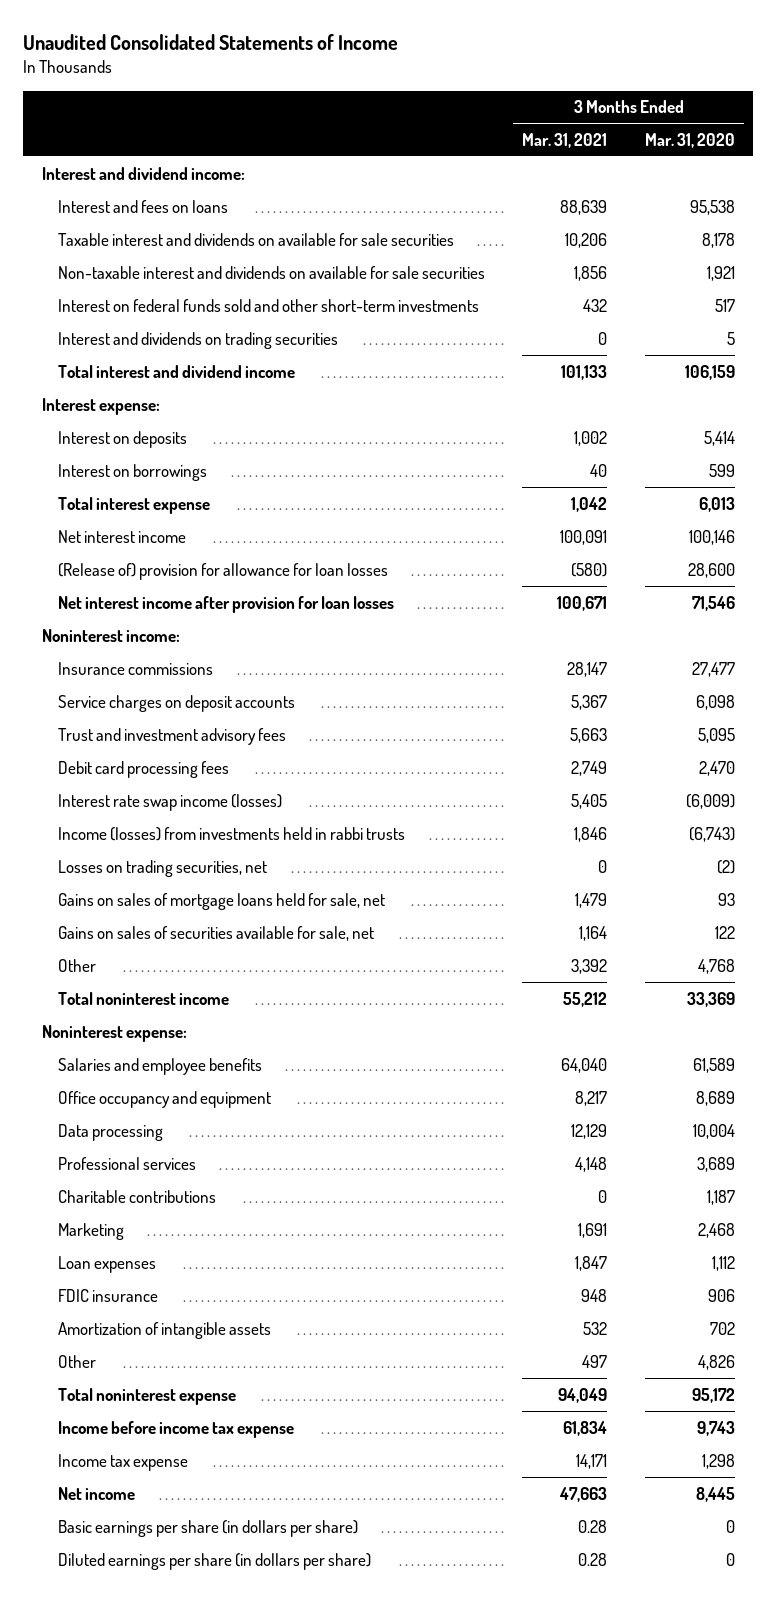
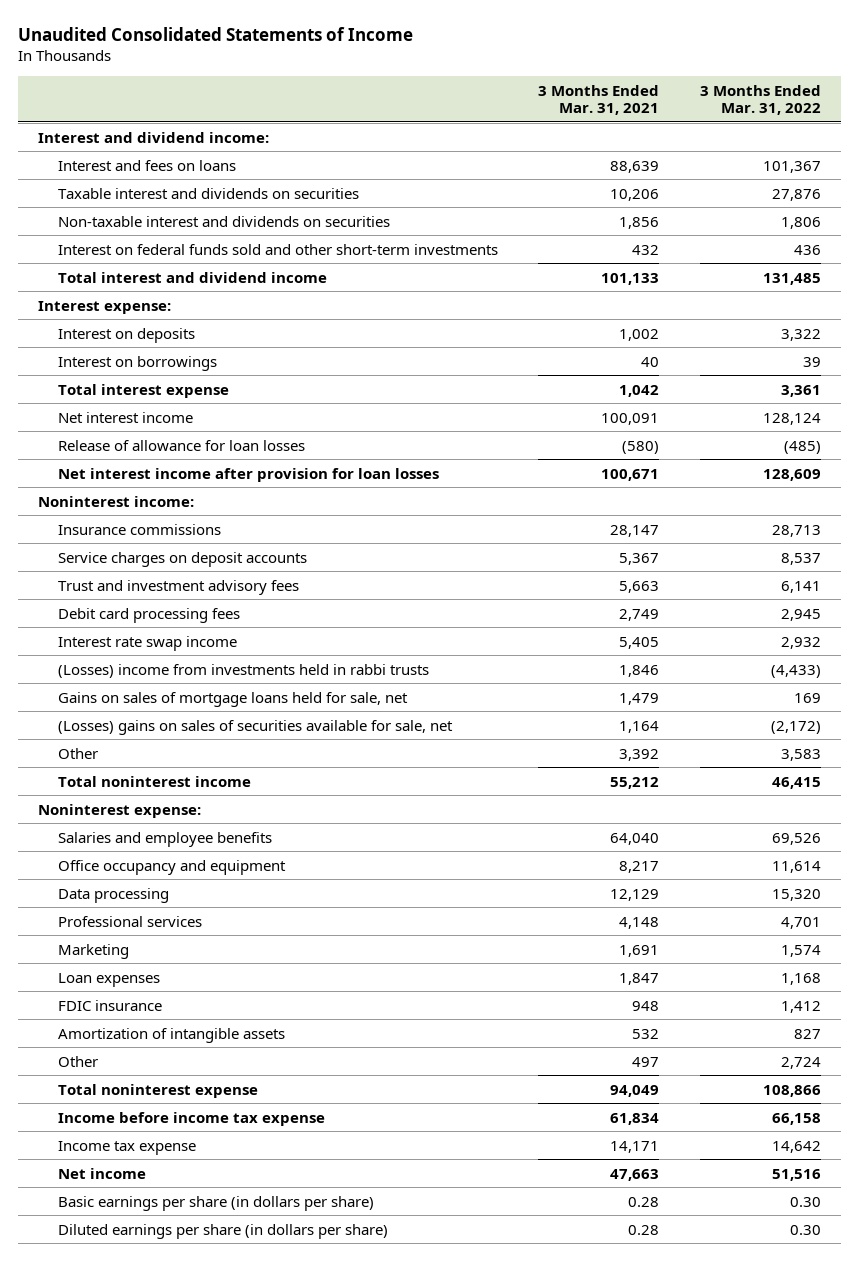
- | 3 Months Ended Mar. 31, 2021 | 3 Months Ended Mar. 31, 2020
+ | 3 Months Ended Mar. 31, 2021 | 3 Months Ended Mar. 31, 2022
- Taxable interest and dividends on available for sale securities | 10,206 | 8,178
- Non-taxable interest and dividends on available for sale securities | 1,856 | 1,921
+ Taxable interest and dividends on securities | 10,206 | 27,876
+ Non-taxable interest and dividends on securities | 1,856 | 1,806
- Interest and dividends on trading securities | 0 | 5
- (Release of) provision for allowance for loan losses | (580) | 28,600
+ Release of allowance for loan losses | (580) | (485)
- Interest rate swap income (losses) | 5,405 | (6,009)
- Income (losses) from investments held in rabbi trusts | 1,846 | (6,743)
- Losses on trading securities, net | 0 | (2)
+ Interest rate swap income | 5,405 | 2,932
+ (Losses) income from investments held in rabbi trusts | 1,846 | (4,433)
- Gains on sales of securities available for sale, net | 1,164 | 122
+ (Losses) gains on sales of securities available for sale, net | 1,164 | (2,172)
- Charitable contributions | 0 | 1,187

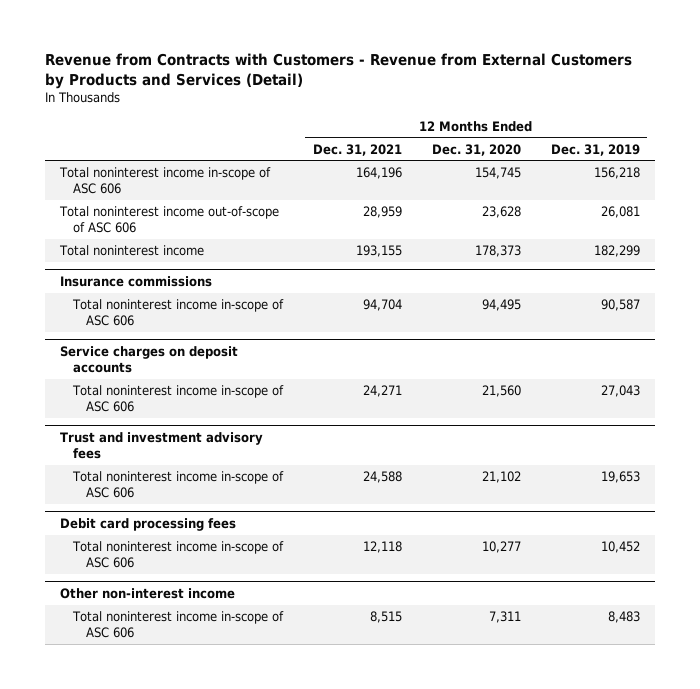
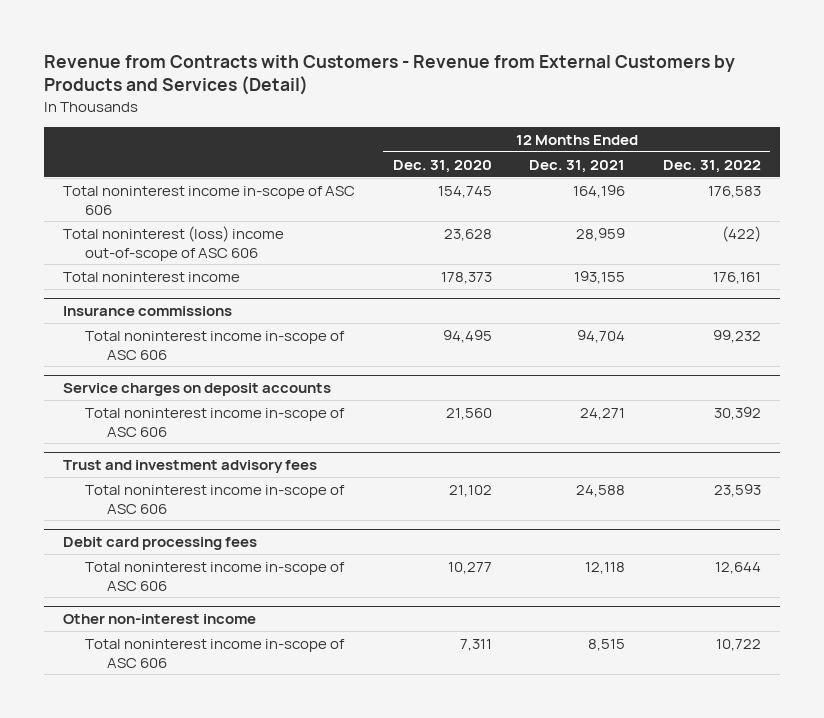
- | 12 Months Ended Dec. 31, 2021 | 12 Months Ended Dec. 31, 2020 | 12 Months Ended Dec. 31, 2019
+ | 12 Months Ended Dec. 31, 2020 | 12 Months Ended Dec. 31, 2021 | 12 Months Ended Dec. 31, 2022
- Total noninterest income out-of-scope of ASC 606 | 28,959 | 23,628 | 26,081
+ Total noninterest (loss) income out-of-scope of ASC 606 | 23,628 | 28,959 | (422)

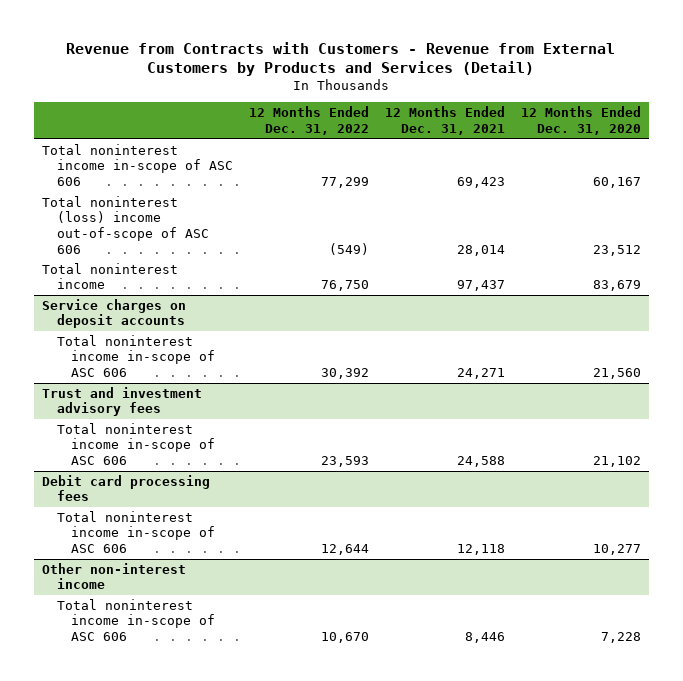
- | 12 Months Ended Dec. 31, 2020 | 12 Months Ended Dec. 31, 2021 | 12 Months Ended Dec. 31, 2022
+ | 12 Months Ended Dec. 31, 2022 | 12 Months Ended Dec. 31, 2021 | 12 Months Ended Dec. 31, 2020
- Total noninterest income in-scope of ASC 606 | 154,745 | 164,196 | 176,583
- Total noninterest (loss) income out-of-scope of ASC 606 | 23,628 | 28,959 | (422)
- Total noninterest income | 178,373 | 193,155 | 176,161
- Insurance commissions
- Total noninterest income in-scope of ASC 606 | 94,495 | 94,704 | 99,232
+ Total noninterest income in-scope of ASC 606 | 77,299 | 69,423 | 60,167
+ Total noninterest (loss) income out-of-scope of ASC 606 | (549) | 28,014 | 23,512
+ Total noninterest income | 76,750 | 97,437 | 83,679
@ Other non-interest income
- Total noninterest income in-scope of ASC 606 | 7,311 | 8,515 | 10,722
+ Total noninterest income in-scope of ASC 606 | 10,670 | 8,446 | 7,228

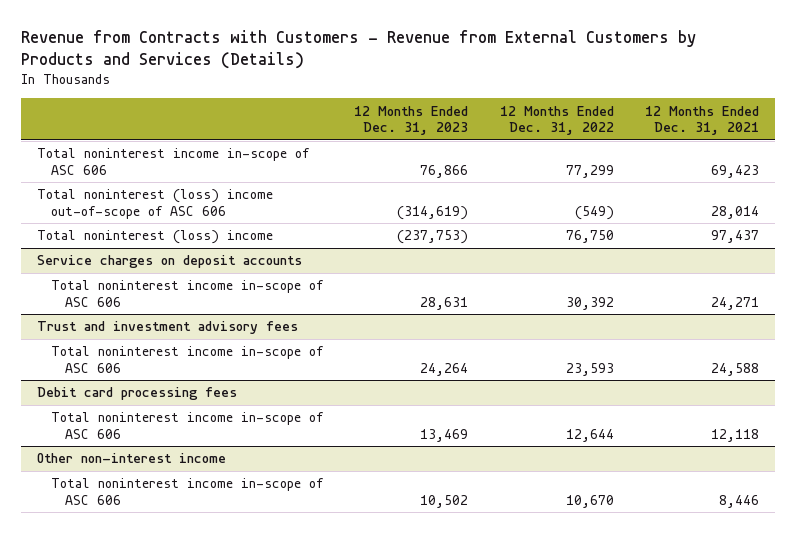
- Revenue from Contracts with Customers - Revenue from External Customers by Products and Services (Detail)
+ Revenue from Contracts with Customers - Revenue from External Customers by Products and Services (Details)
- | 12 Months Ended Dec. 31, 2022 | 12 Months Ended Dec. 31, 2021 | 12 Months Ended Dec. 31, 2020
+ | 12 Months Ended Dec. 31, 2023 | 12 Months Ended Dec. 31, 2022 | 12 Months Ended Dec. 31, 2021
- Total noninterest income | 76,750 | 97,437 | 83,679
+ Total noninterest (loss) income | (237,753) | 76,750 | 97,437

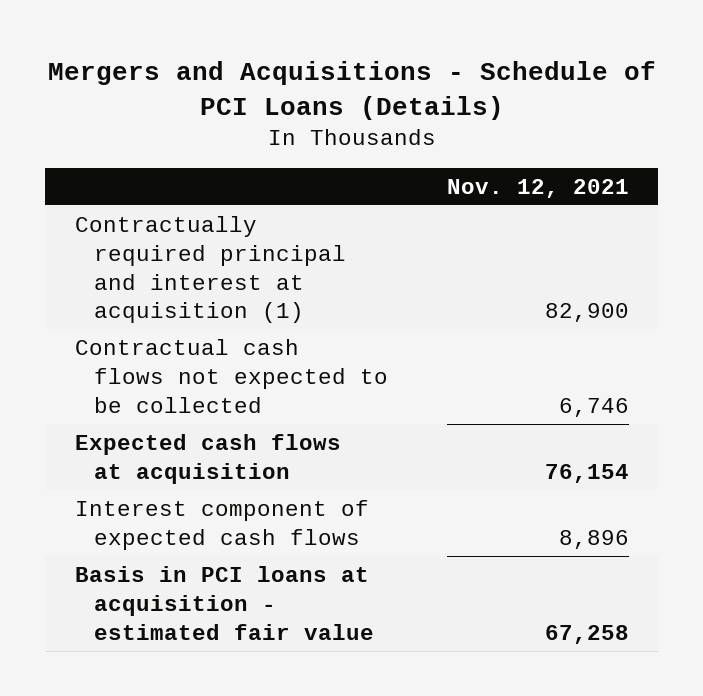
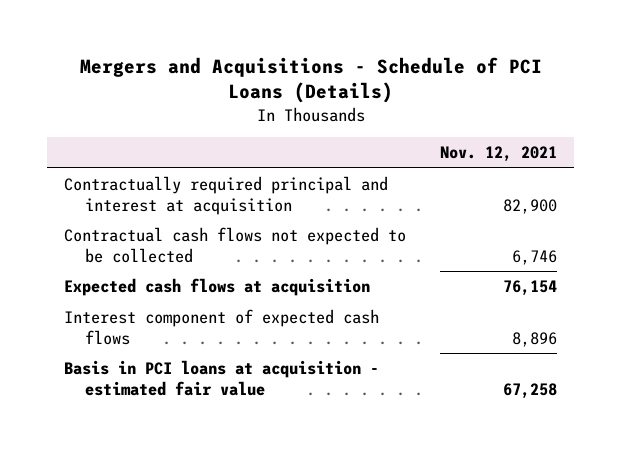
- Contractually required principal and interest at acquisition (1) | 82,900
+ Contractually required principal and interest at acquisition | 82,900

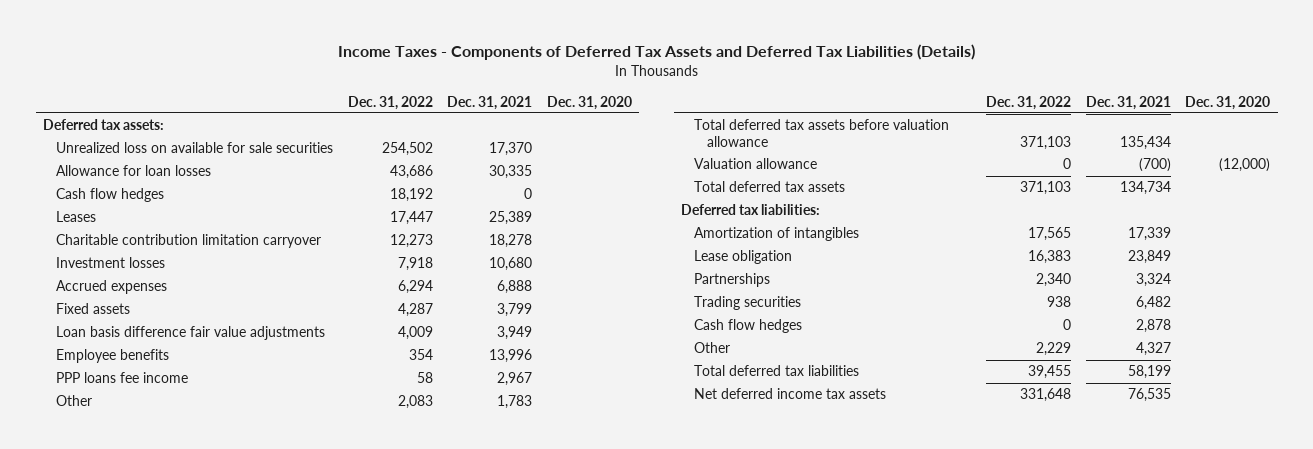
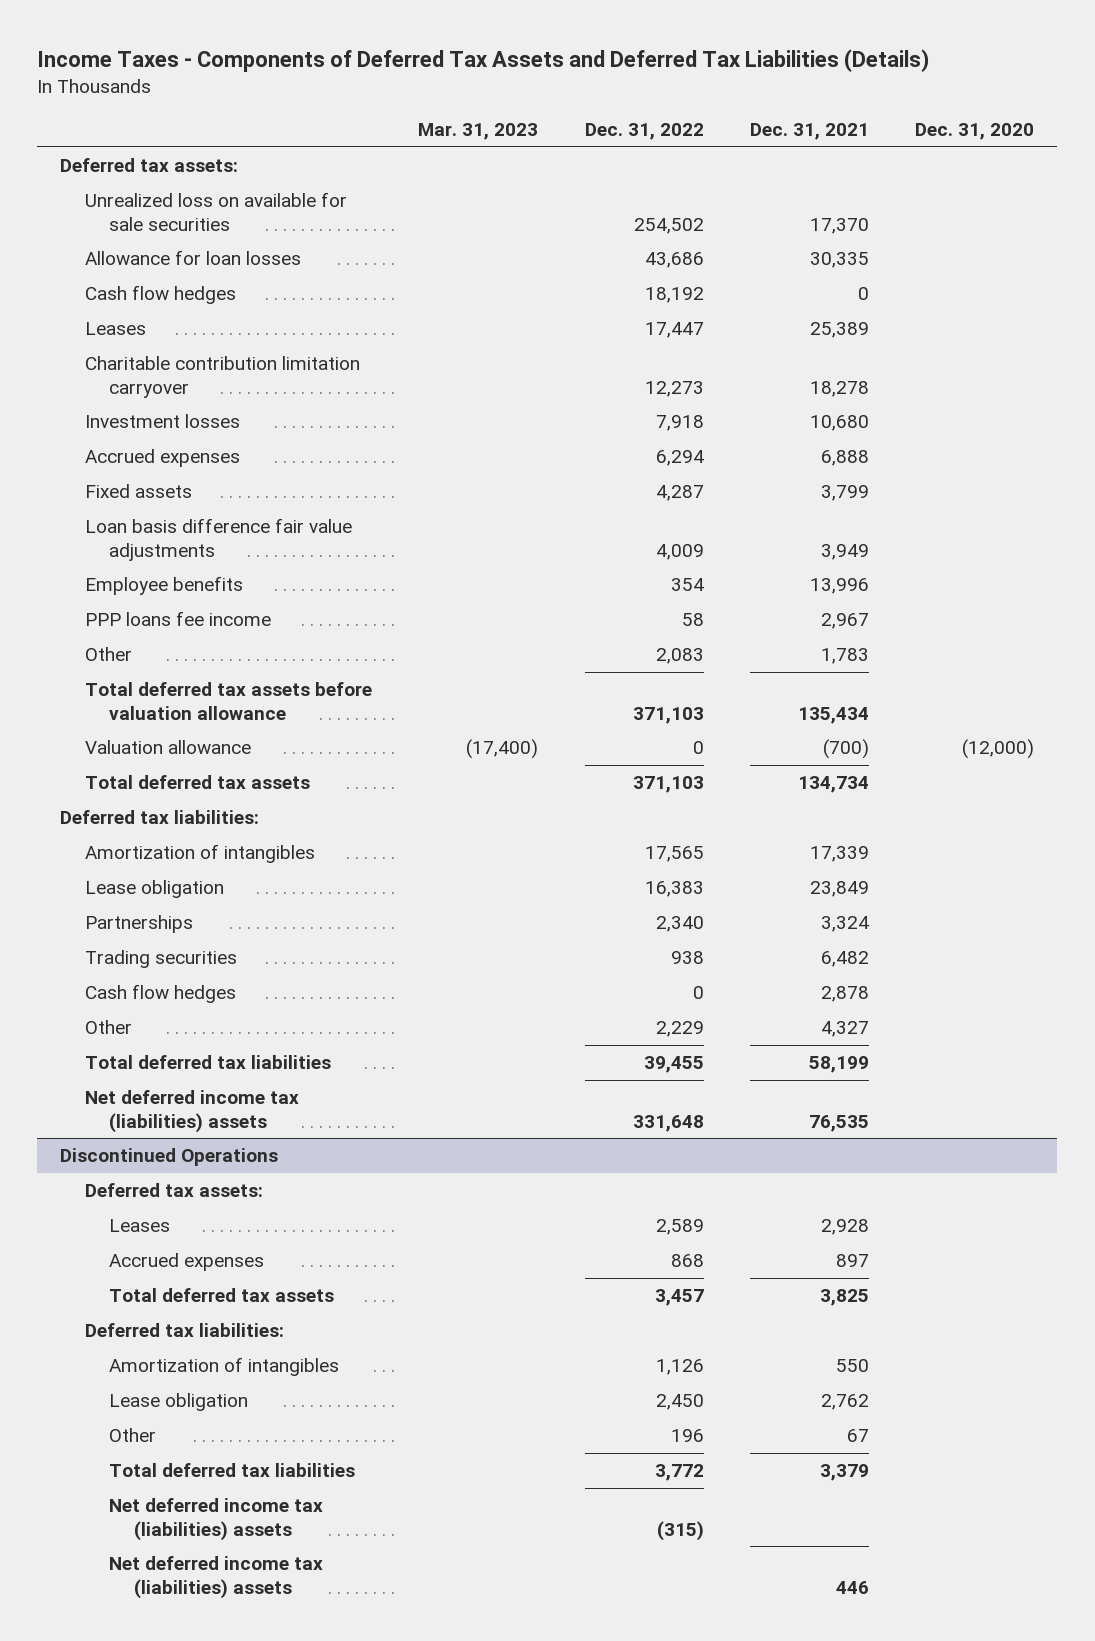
- | Dec. 31, 2022 | Dec. 31, 2021 | Dec. 31, 2020
+ | Mar. 31, 2023 | Dec. 31, 2022 | Dec. 31, 2021 | Dec. 31, 2020
- Net deferred income tax assets | 331,648 | 76,535 |
+ Net deferred income tax (liabilities) assets | | 331,648 | 76,535 |
+ Discontinued Operations
+ Deferred tax assets:
+ Leases | | 2,589 | 2,928 |
+ Accrued expenses | | 868 | 897 |
+ Total deferred tax assets | | 3,457 | 3,825 |
+ Deferred tax liabilities:
+ Amortization of intangibles | | 1,126 | 550 |
+ Lease obligation | | 2,450 | 2,762 |
+ Other | | 196 | 67 |
+ Total deferred tax liabilities | | 3,772 | 3,379 |
+ Net deferred income tax (liabilities) assets | | (315) | |
+ Net deferred income tax (liabilities) assets | | | 446 |

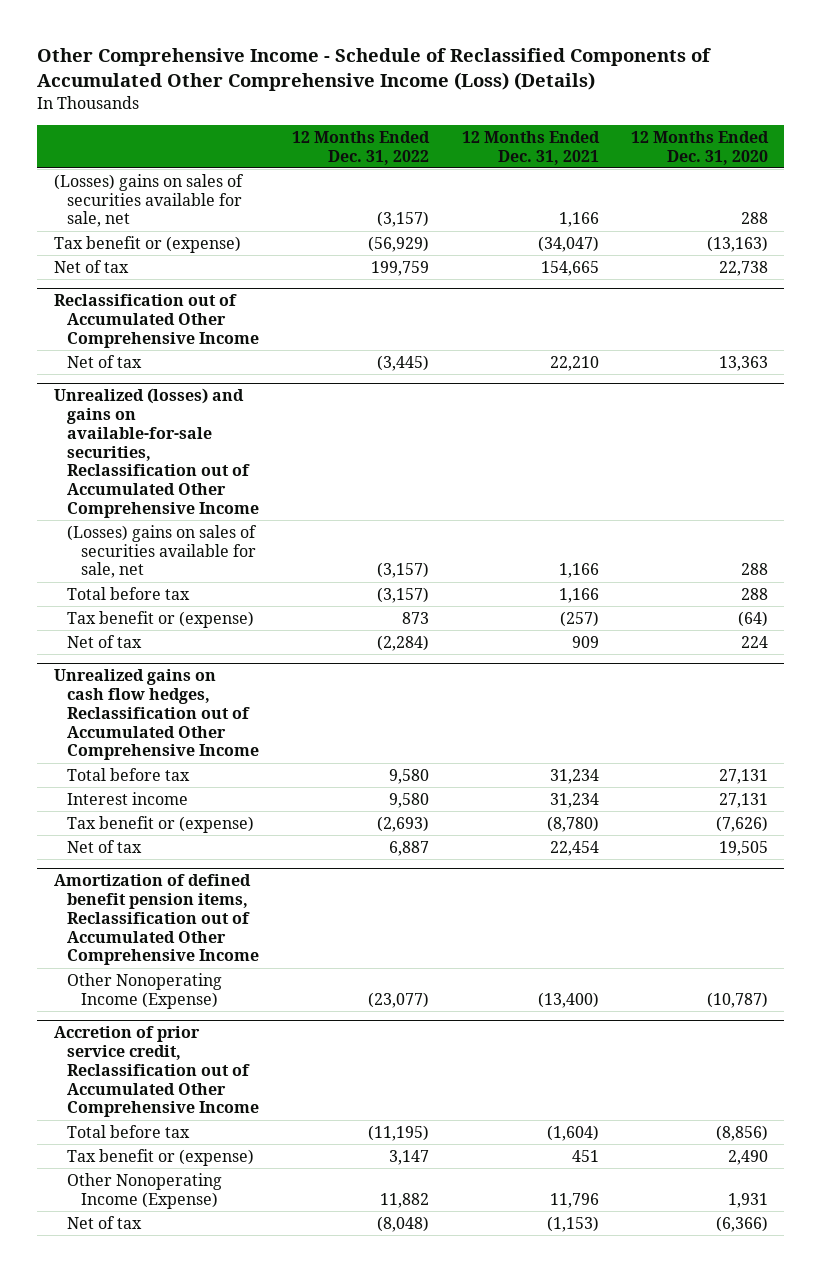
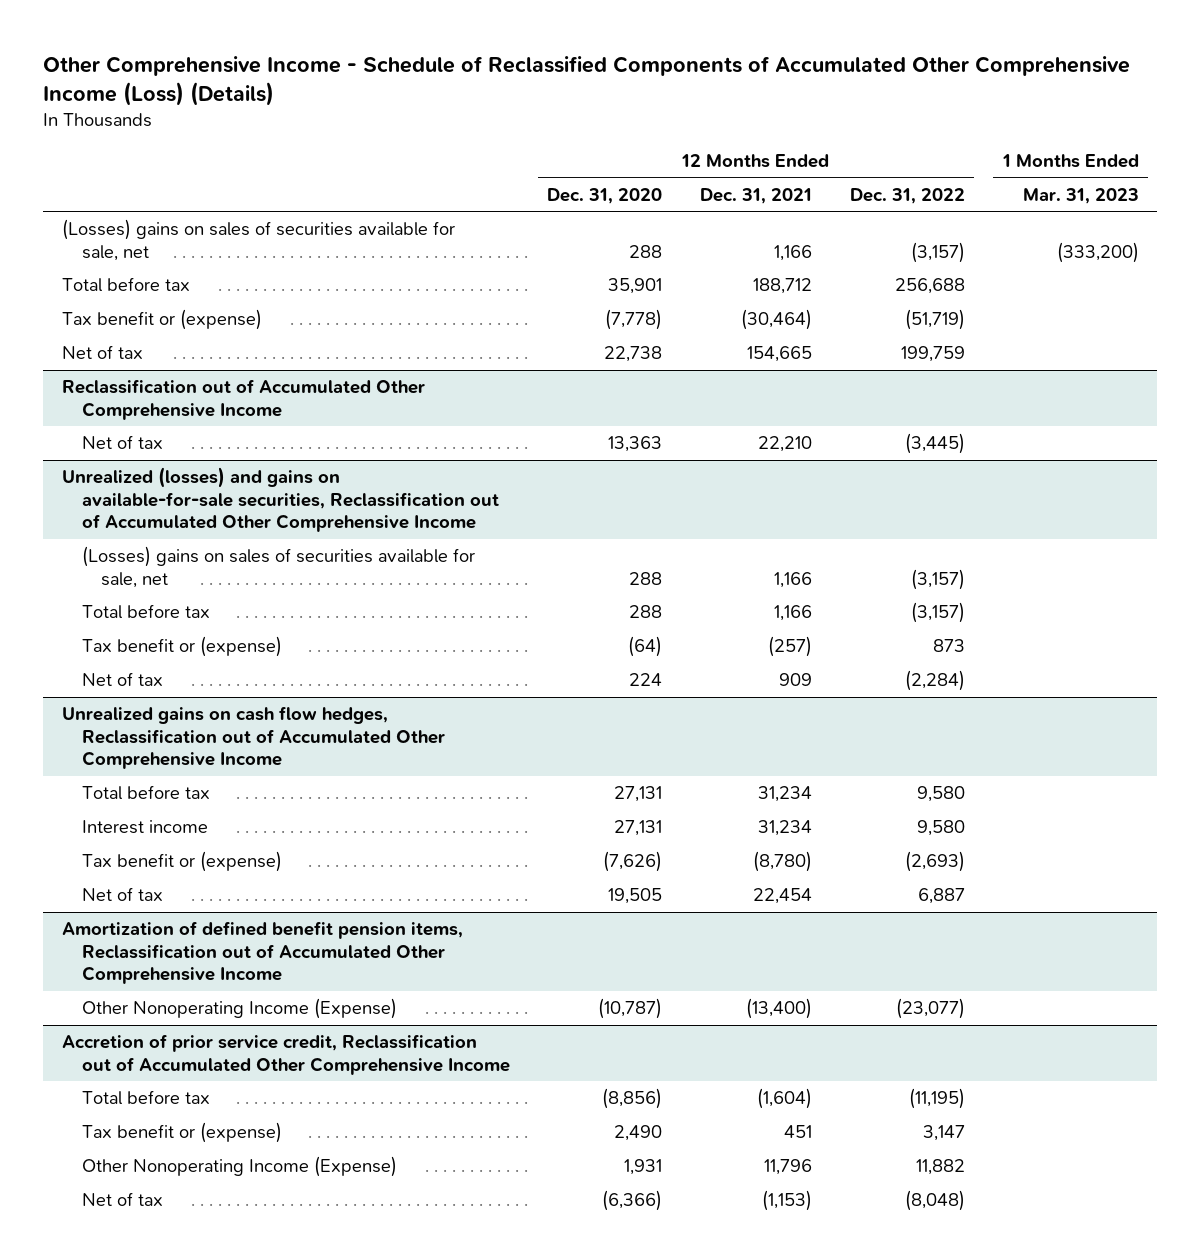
- | 12 Months Ended Dec. 31, 2022 | 12 Months Ended Dec. 31, 2021 | 12 Months Ended Dec. 31, 2020
+ | 12 Months Ended Dec. 31, 2020 | 12 Months Ended Dec. 31, 2021 | 12 Months Ended Dec. 31, 2022 | 1 Months Ended Mar. 31, 2023
- Tax benefit or (expense) | (56,929) | (34,047) | (13,163)
+ Total before tax | 35,901 | 188,712 | 256,688 |
+ Tax benefit or (expense) | (7,778) | (30,464) | (51,719) |

